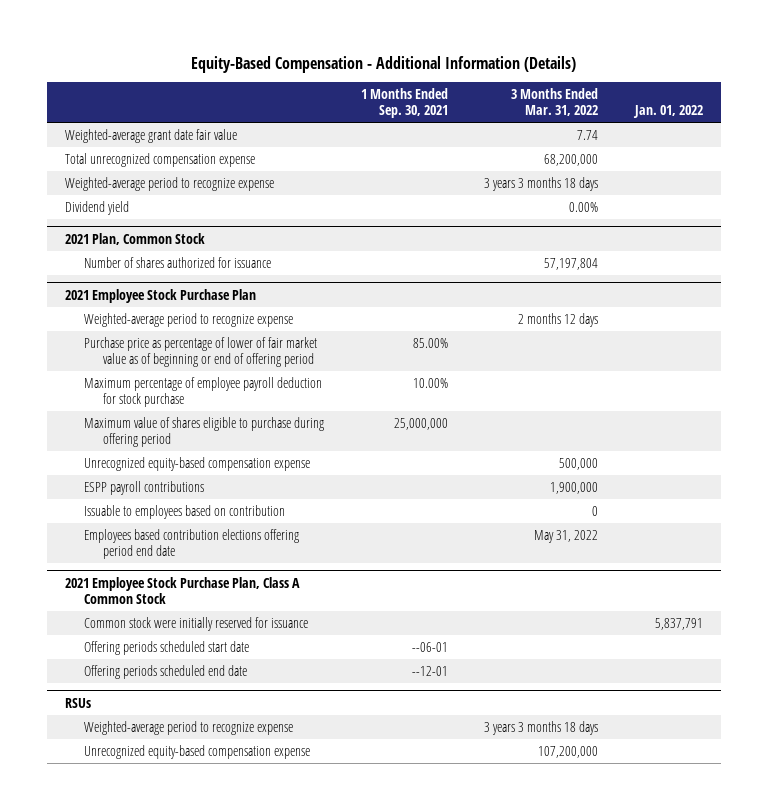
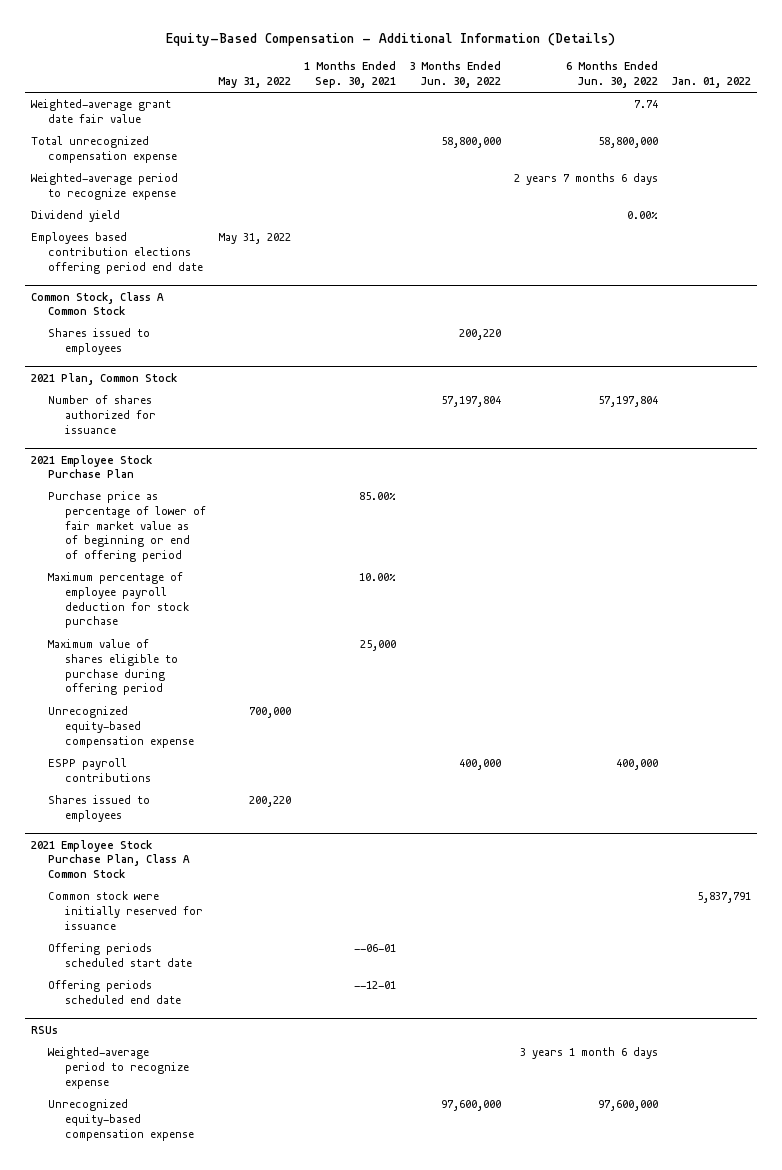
- | 1 Months Ended Sep. 30, 2021 | 3 Months Ended Mar. 31, 2022 | Jan. 01, 2022
+ | May 31, 2022 | 1 Months Ended Sep. 30, 2021 | 3 Months Ended Jun. 30, 2022 | 6 Months Ended Jun. 30, 2022 | Jan. 01, 2022
+ Employees based contribution elections offering period end date | May 31, 2022 | | | |
+ Common Stock, Class A Common Stock
+ Shares issued to employees | | | 200,220 | |
@ 2021 Employee Stock Purchase Plan
- Weighted-average period to recognize expense | | 2 months 12 days |
- Maximum value of shares eligible to purchase during offering period | 25,000,000 | |
+ Maximum value of shares eligible to purchase during offering period | | 25,000 | | |
- Issuable to employees based on contribution | | 0 |
- Employees based contribution elections offering period end date | | May 31, 2022 |
+ Shares issued to employees | 200,220 | | | |

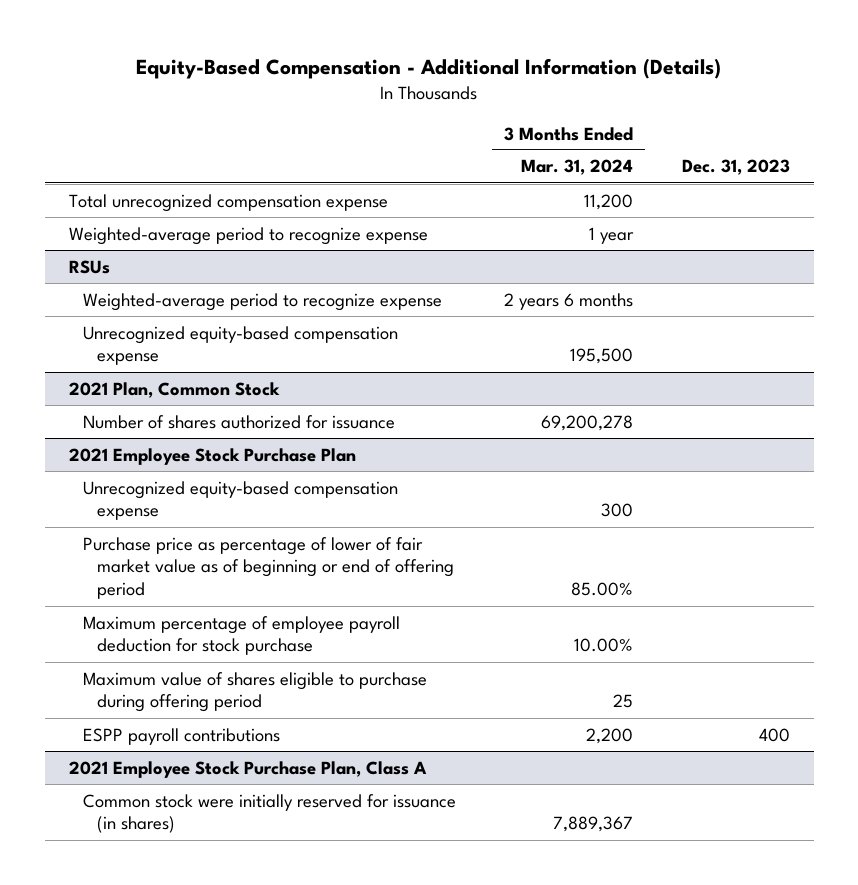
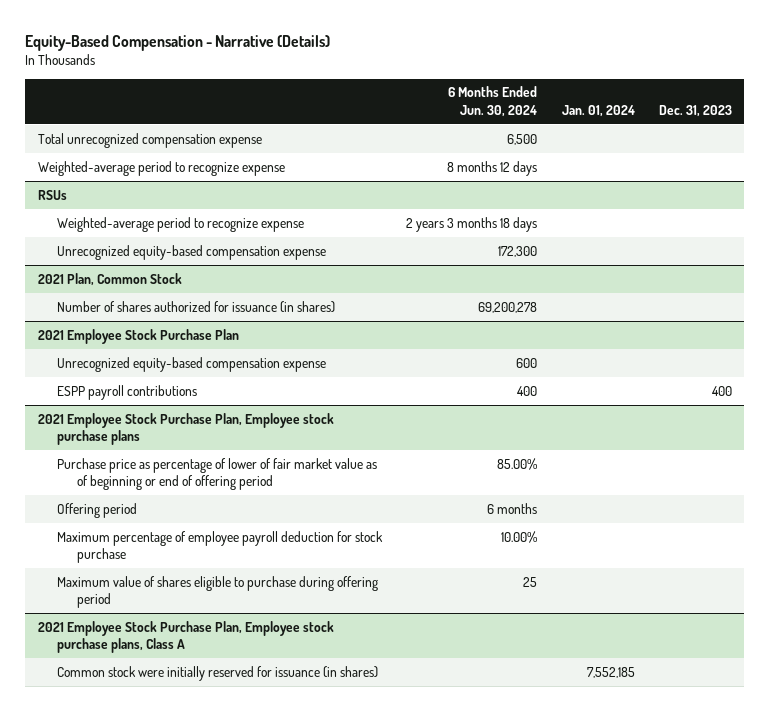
- Equity-Based Compensation - Additional Information (Details)
+ Equity-Based Compensation - Narrative (Details)
- | 3 Months Ended Mar. 31, 2024 | Dec. 31, 2023
+ | 6 Months Ended Jun. 30, 2024 | Jan. 01, 2024 | Dec. 31, 2023
@ 2021 Plan, Common Stock
- Number of shares authorized for issuance | 69,200,278 |
+ Number of shares authorized for issuance (in shares) | 69,200,278 | |
@ 2021 Employee Stock Purchase Plan
- Purchase price as percentage of lower of fair market value as of beginning or end of offering period | 85.00% |
- Maximum percentage of employee payroll deduction for stock purchase | 10.00% |
- Maximum value of shares eligible to purchase during offering period | 25 |
- 2021 Employee Stock Purchase Plan, Class A
+ 2021 Employee Stock Purchase Plan, Employee stock purchase plans
+ Purchase price as percentage of lower of fair market value as of beginning or end of offering period | 85.00% | |
+ Offering period | 6 months | |
+ Maximum percentage of employee payroll deduction for stock purchase | 10.00% | |
+ Maximum value of shares eligible to purchase during offering period | 25 | |
+ 2021 Employee Stock Purchase Plan, Employee stock purchase plans, Class A

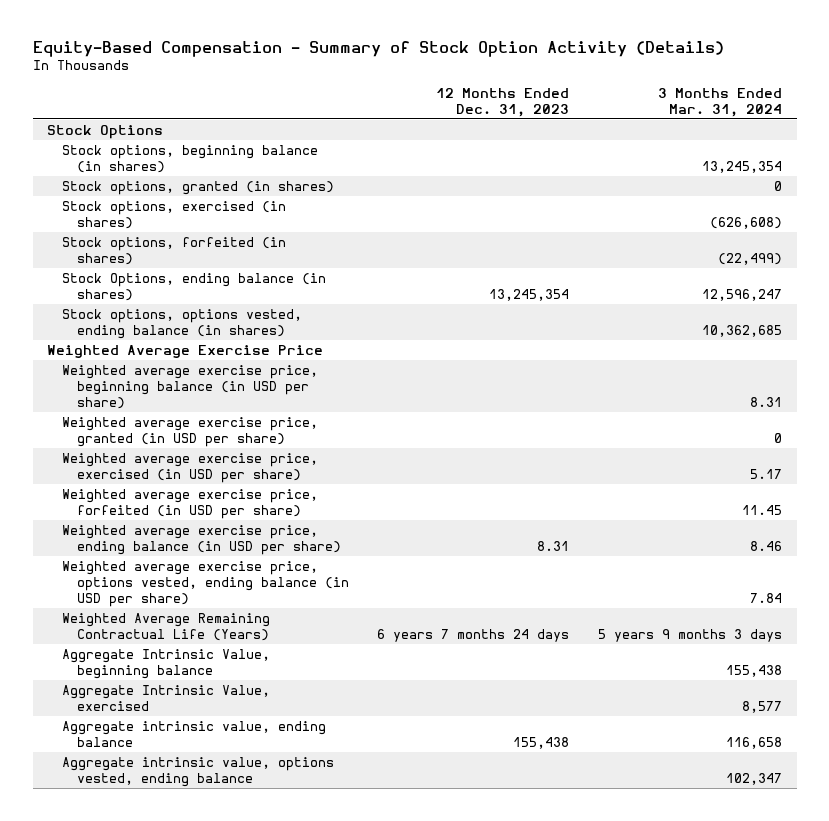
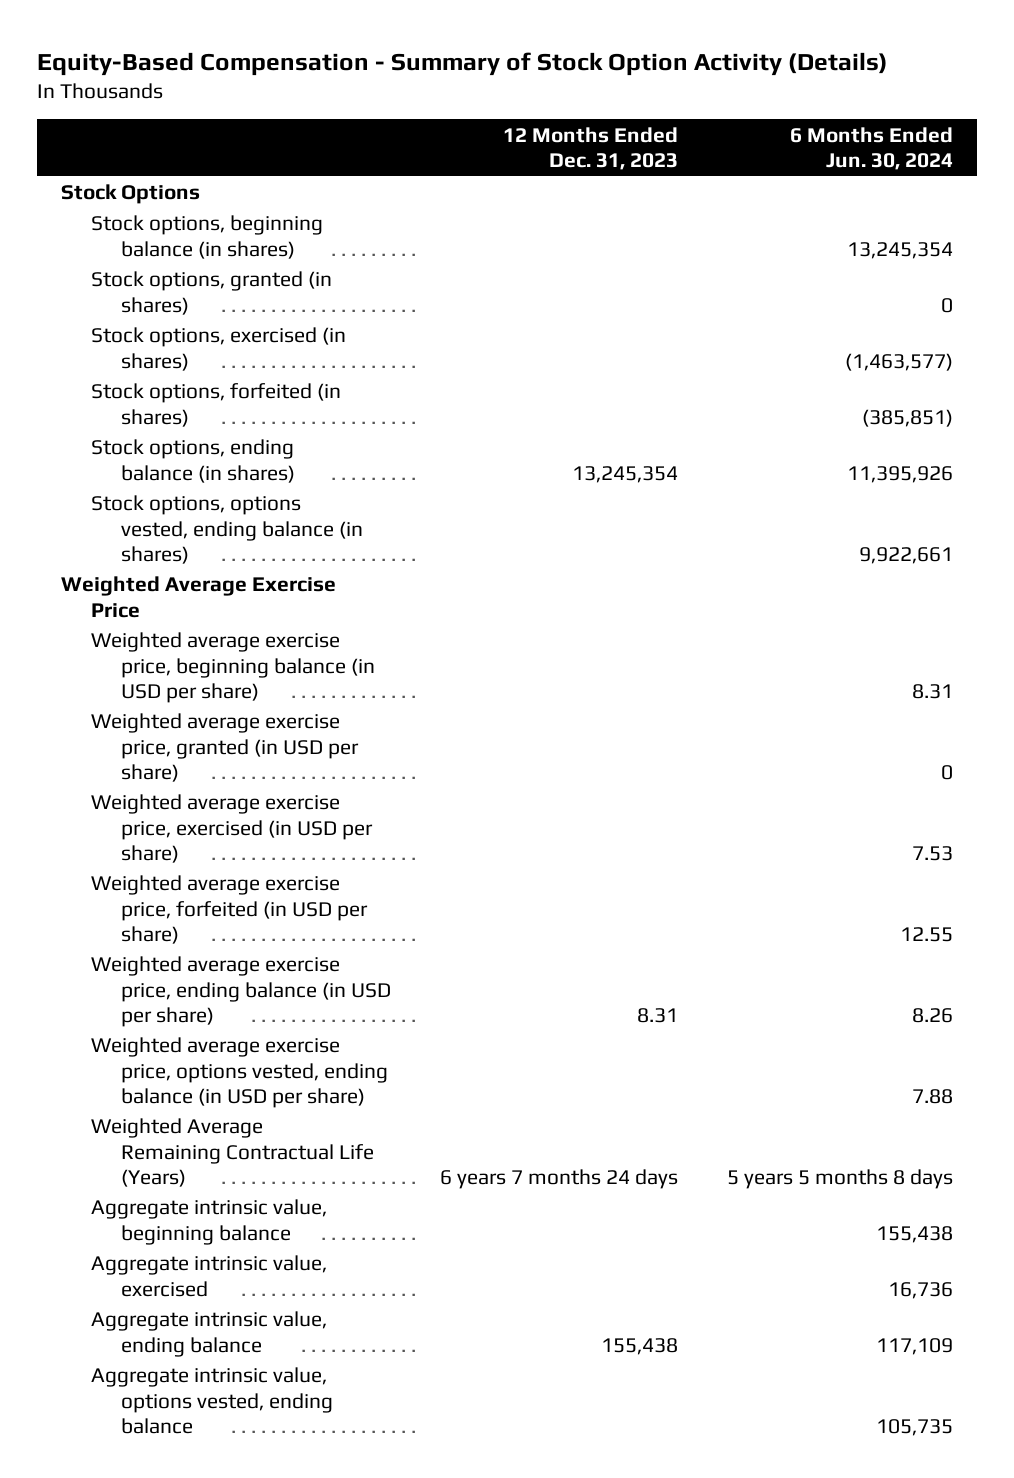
- | 12 Months Ended Dec. 31, 2023 | 3 Months Ended Mar. 31, 2024
+ | 12 Months Ended Dec. 31, 2023 | 6 Months Ended Jun. 30, 2024
- Stock Options, ending balance (in shares) | 13,245,354 | 12,596,247
+ Stock options, ending balance (in shares) | 13,245,354 | 11,395,926
- Aggregate Intrinsic Value, beginning balance | | 155,438
- Aggregate Intrinsic Value, exercised | | 8,577
+ Aggregate intrinsic value, beginning balance | | 155,438
+ Aggregate intrinsic value, exercised | | 16,736

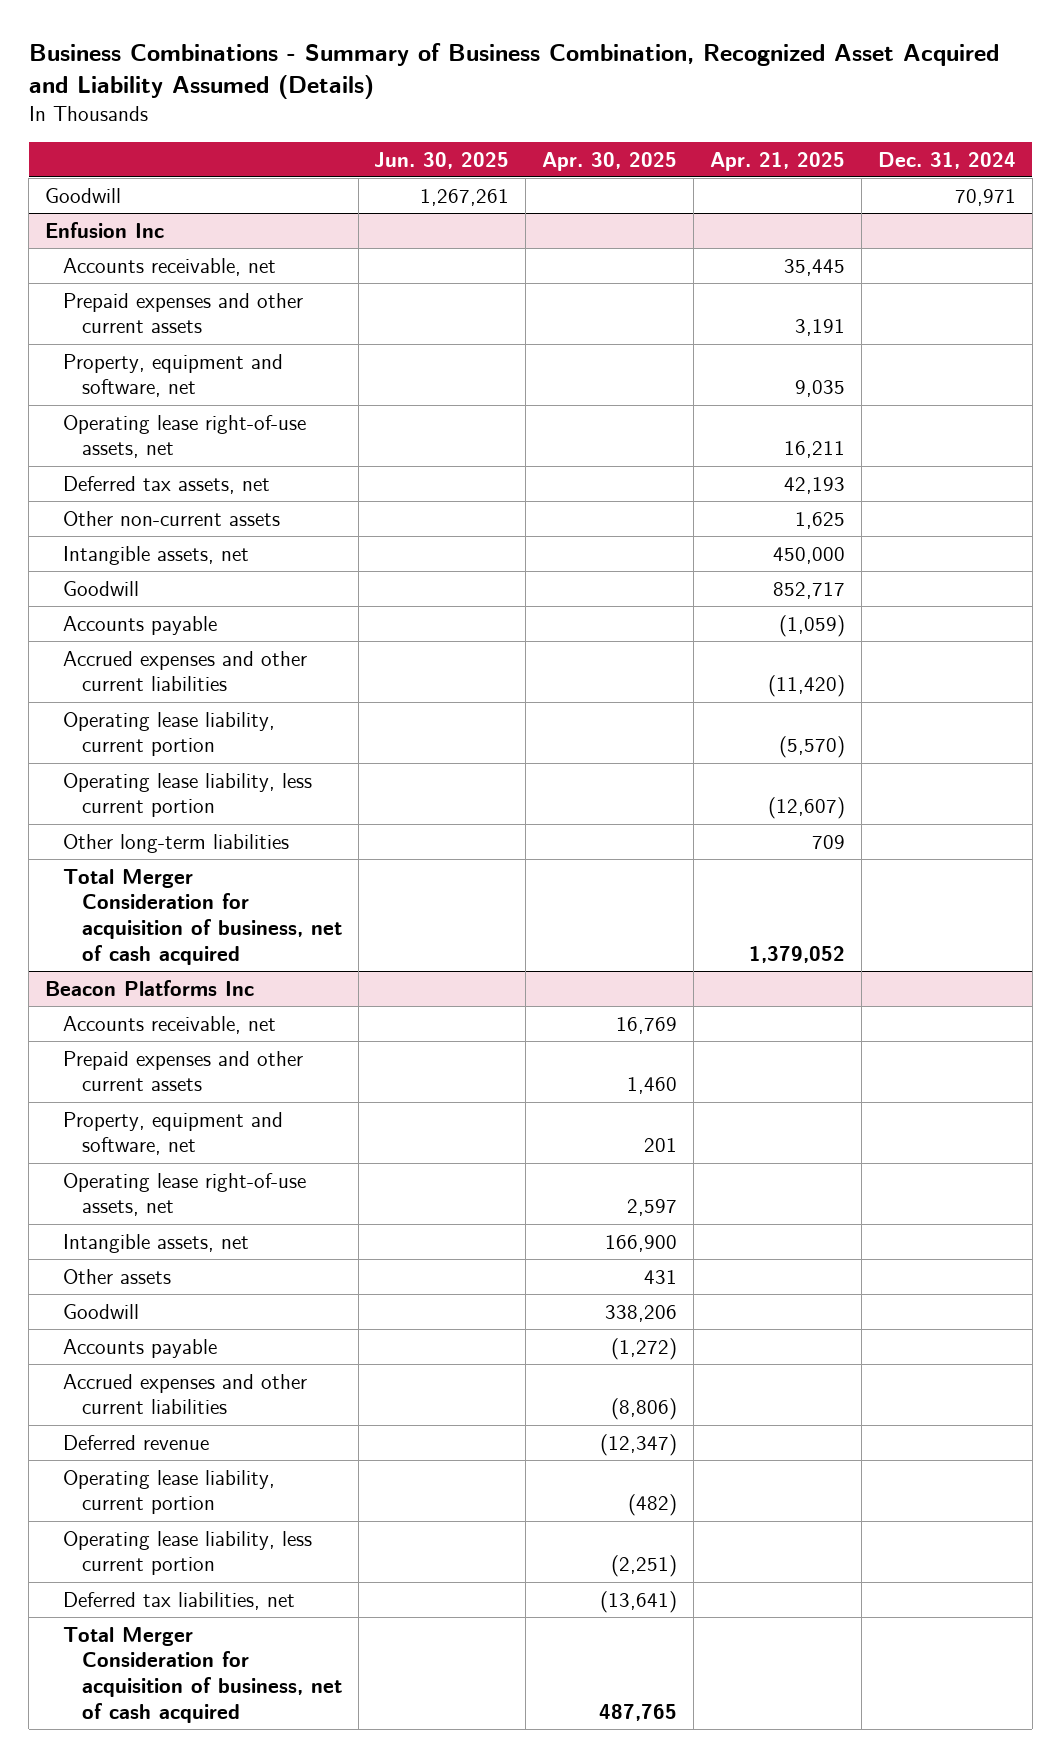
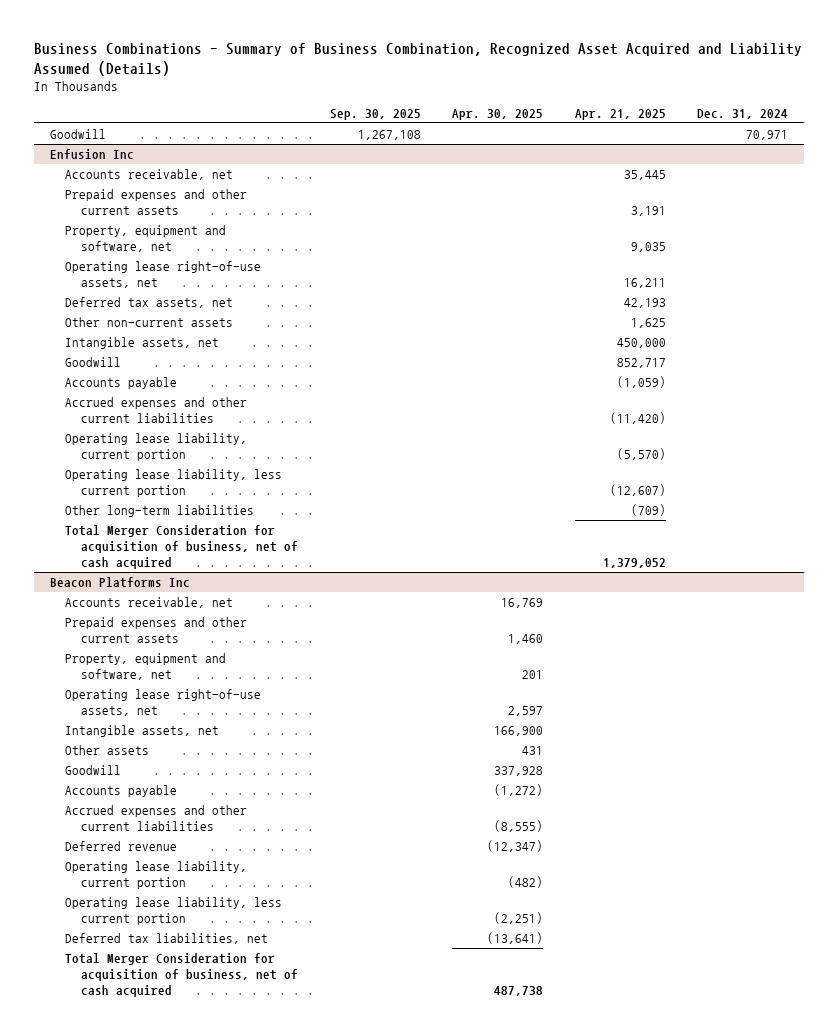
- | Jun. 30, 2025 | Apr. 30, 2025 | Apr. 21, 2025 | Dec. 31, 2024
+ | Sep. 30, 2025 | Apr. 30, 2025 | Apr. 21, 2025 | Dec. 31, 2024
@ Enfusion Inc
- Other long-term liabilities | | | 709 |
+ Other long-term liabilities | | | (709) |
@ Beacon Platforms Inc
- Goodwill | | 338,206 | |
+ Goodwill | | 337,928 | |
- Accrued expenses and other current liabilities | | (8,806) | |
+ Accrued expenses and other current liabilities | | (8,555) | |
- Total Merger Consideration for acquisition of business, net of cash acquired | | 487,765 | |
+ Total Merger Consideration for acquisition of business, net of cash acquired | | 487,738 | |

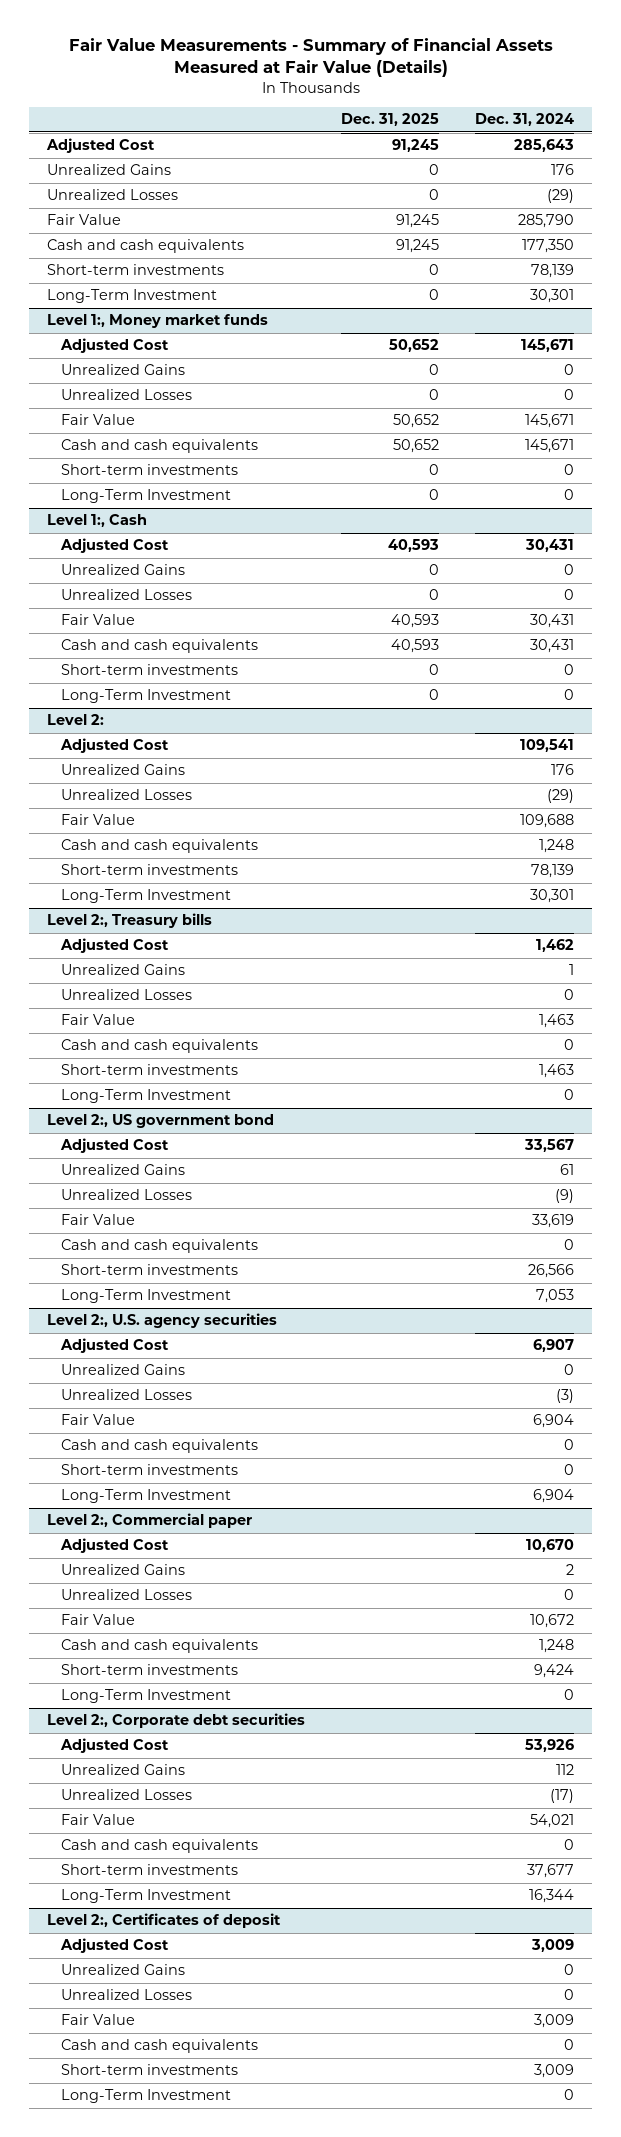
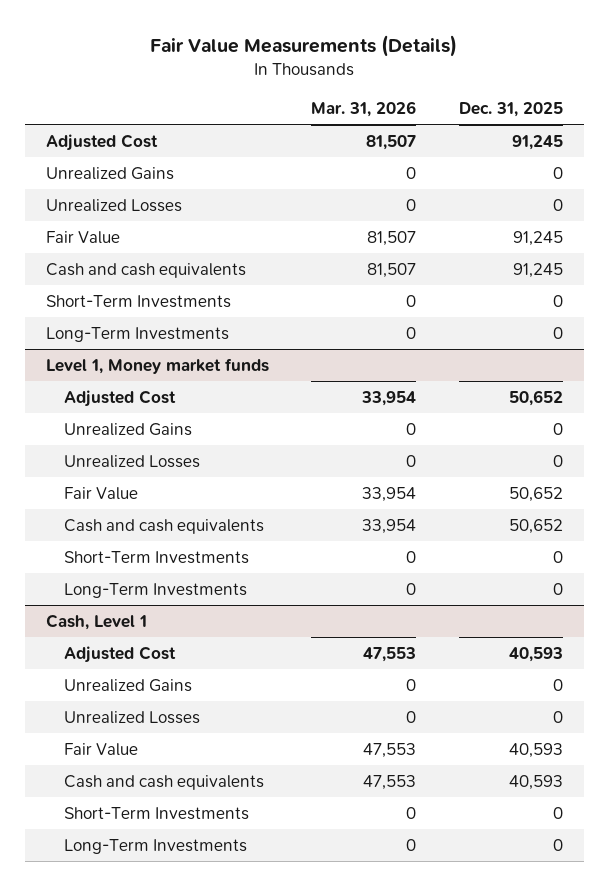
- Fair Value Measurements - Summary of Financial Assets Measured at Fair Value (Details)
+ Fair Value Measurements (Details)
- | Dec. 31, 2025 | Dec. 31, 2024
+ | Mar. 31, 2026 | Dec. 31, 2025
- Short-term investments | 0 | 78,139
- Long-Term Investment | 0 | 30,301
- Level 1:, Money market funds
+ Short-Term Investments | 0 | 0
+ Long-Term Investments | 0 | 0
+ Level 1, Money market funds
- Short-term investments | 0 | 0
- Long-Term Investment | 0 | 0
- Level 1:, Cash
+ Short-Term Investments | 0 | 0
+ Long-Term Investments | 0 | 0
+ Cash, Level 1
- Short-term investments | 0 | 0
- Long-Term Investment | 0 | 0
- Level 2:
- Adjusted Cost | | 109,541
- Unrealized Gains | | 176
- Unrealized Losses | | (29)
- Fair Value | | 109,688
- Cash and cash equivalents | | 1,248
- Short-term investments | | 78,139
- Long-Term Investment | | 30,301
- Level 2:, Treasury bills
- Adjusted Cost | | 1,462
- Unrealized Gains | | 1
- Unrealized Losses | | 0
- Fair Value | | 1,463
- Cash and cash equivalents | | 0
- Short-term investments | | 1,463
- Long-Term Investment | | 0
- Level 2:, US government bond
- Adjusted Cost | | 33,567
- Unrealized Gains | | 61
- Unrealized Losses | | (9)
- Fair Value | | 33,619
- Cash and cash equivalents | | 0
- Short-term investments | | 26,566
- Long-Term Investment | | 7,053
- Level 2:, U.S. agency securities
- Adjusted Cost | | 6,907
- Unrealized Gains | | 0
- Unrealized Losses | | (3)
- Fair Value | | 6,904
- Cash and cash equivalents | | 0
- Short-term investments | | 0
- Long-Term Investment | | 6,904
- Level 2:, Commercial paper
- Adjusted Cost | | 10,670
- Unrealized Gains | | 2
- Unrealized Losses | | 0
- Fair Value | | 10,672
- Cash and cash equivalents | | 1,248
- Short-term investments | | 9,424
- Long-Term Investment | | 0
- Level 2:, Corporate debt securities
- Adjusted Cost | | 53,926
- Unrealized Gains | | 112
- Unrealized Losses | | (17)
- Fair Value | | 54,021
- Cash and cash equivalents | | 0
- Short-term investments | | 37,677
- Long-Term Investment | | 16,344
- Level 2:, Certificates of deposit
- Adjusted Cost | | 3,009
- Unrealized Gains | | 0
- Unrealized Losses | | 0
- Fair Value | | 3,009
- Cash and cash equivalents | | 0
- Short-term investments | | 3,009
- Long-Term Investment | | 0
+ Short-Term Investments | 0 | 0
+ Long-Term Investments | 0 | 0

